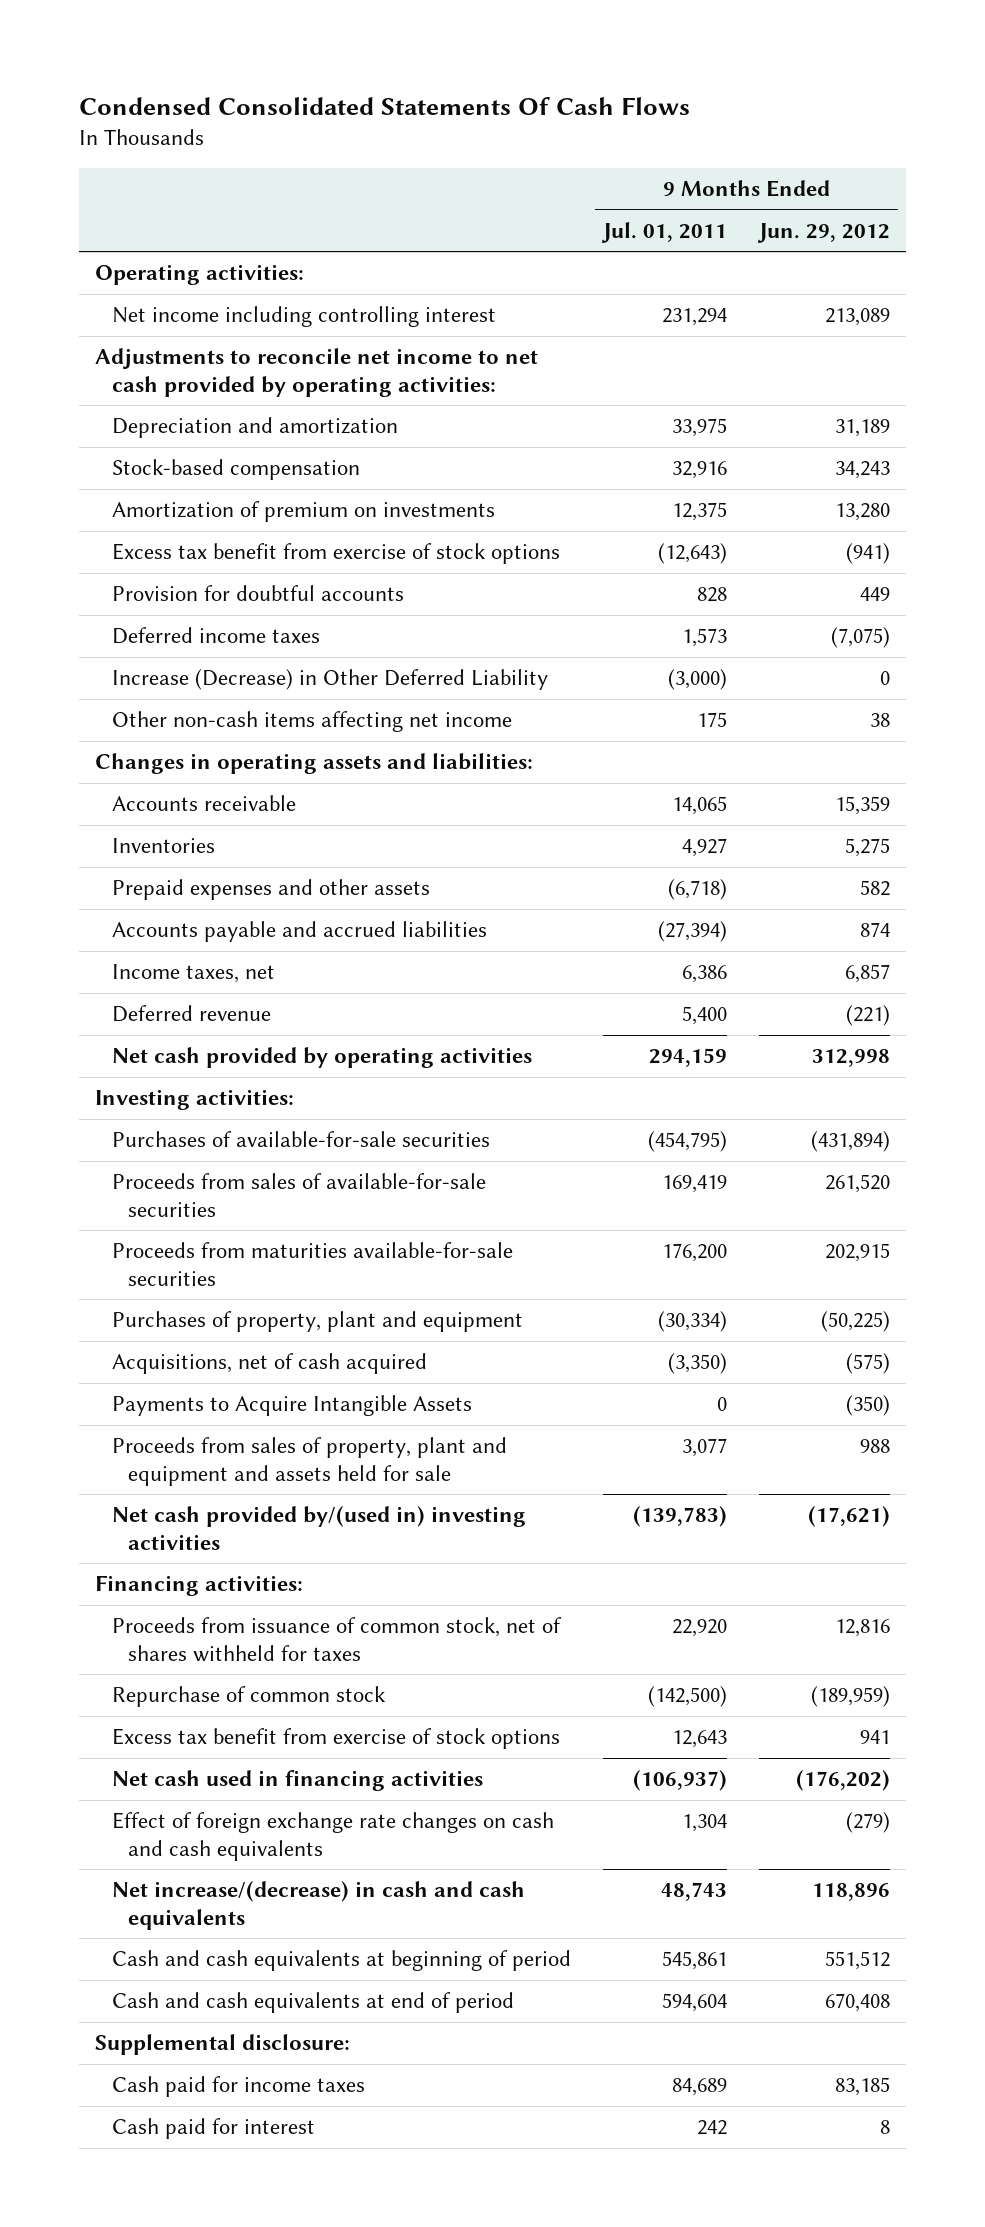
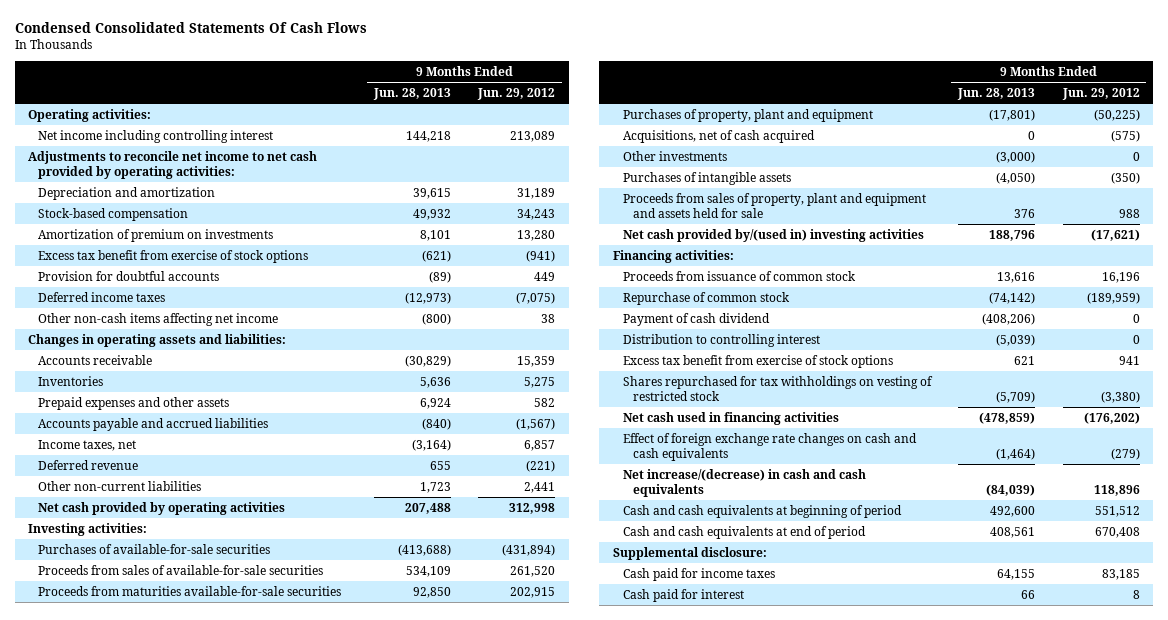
- | 9 Months Ended Jul. 01, 2011 | 9 Months Ended Jun. 29, 2012
+ | 9 Months Ended Jun. 28, 2013 | 9 Months Ended Jun. 29, 2012
- Increase (Decrease) in Other Deferred Liability | (3,000) | 0
- Accounts payable and accrued liabilities | (27,394) | 874
+ Accounts payable and accrued liabilities | (840) | (1,567)
+ Other non-current liabilities | 1,723 | 2,441
- Payments to Acquire Intangible Assets | 0 | (350)
+ Other investments | (3,000) | 0
+ Purchases of intangible assets | (4,050) | (350)
- Proceeds from issuance of common stock, net of shares withheld for taxes | 22,920 | 12,816
+ Proceeds from issuance of common stock | 13,616 | 16,196
+ Payment of cash dividend | (408,206) | 0
+ Distribution to controlling interest | (5,039) | 0
+ Shares repurchased for tax withholdings on vesting of restricted stock | (5,709) | (3,380)

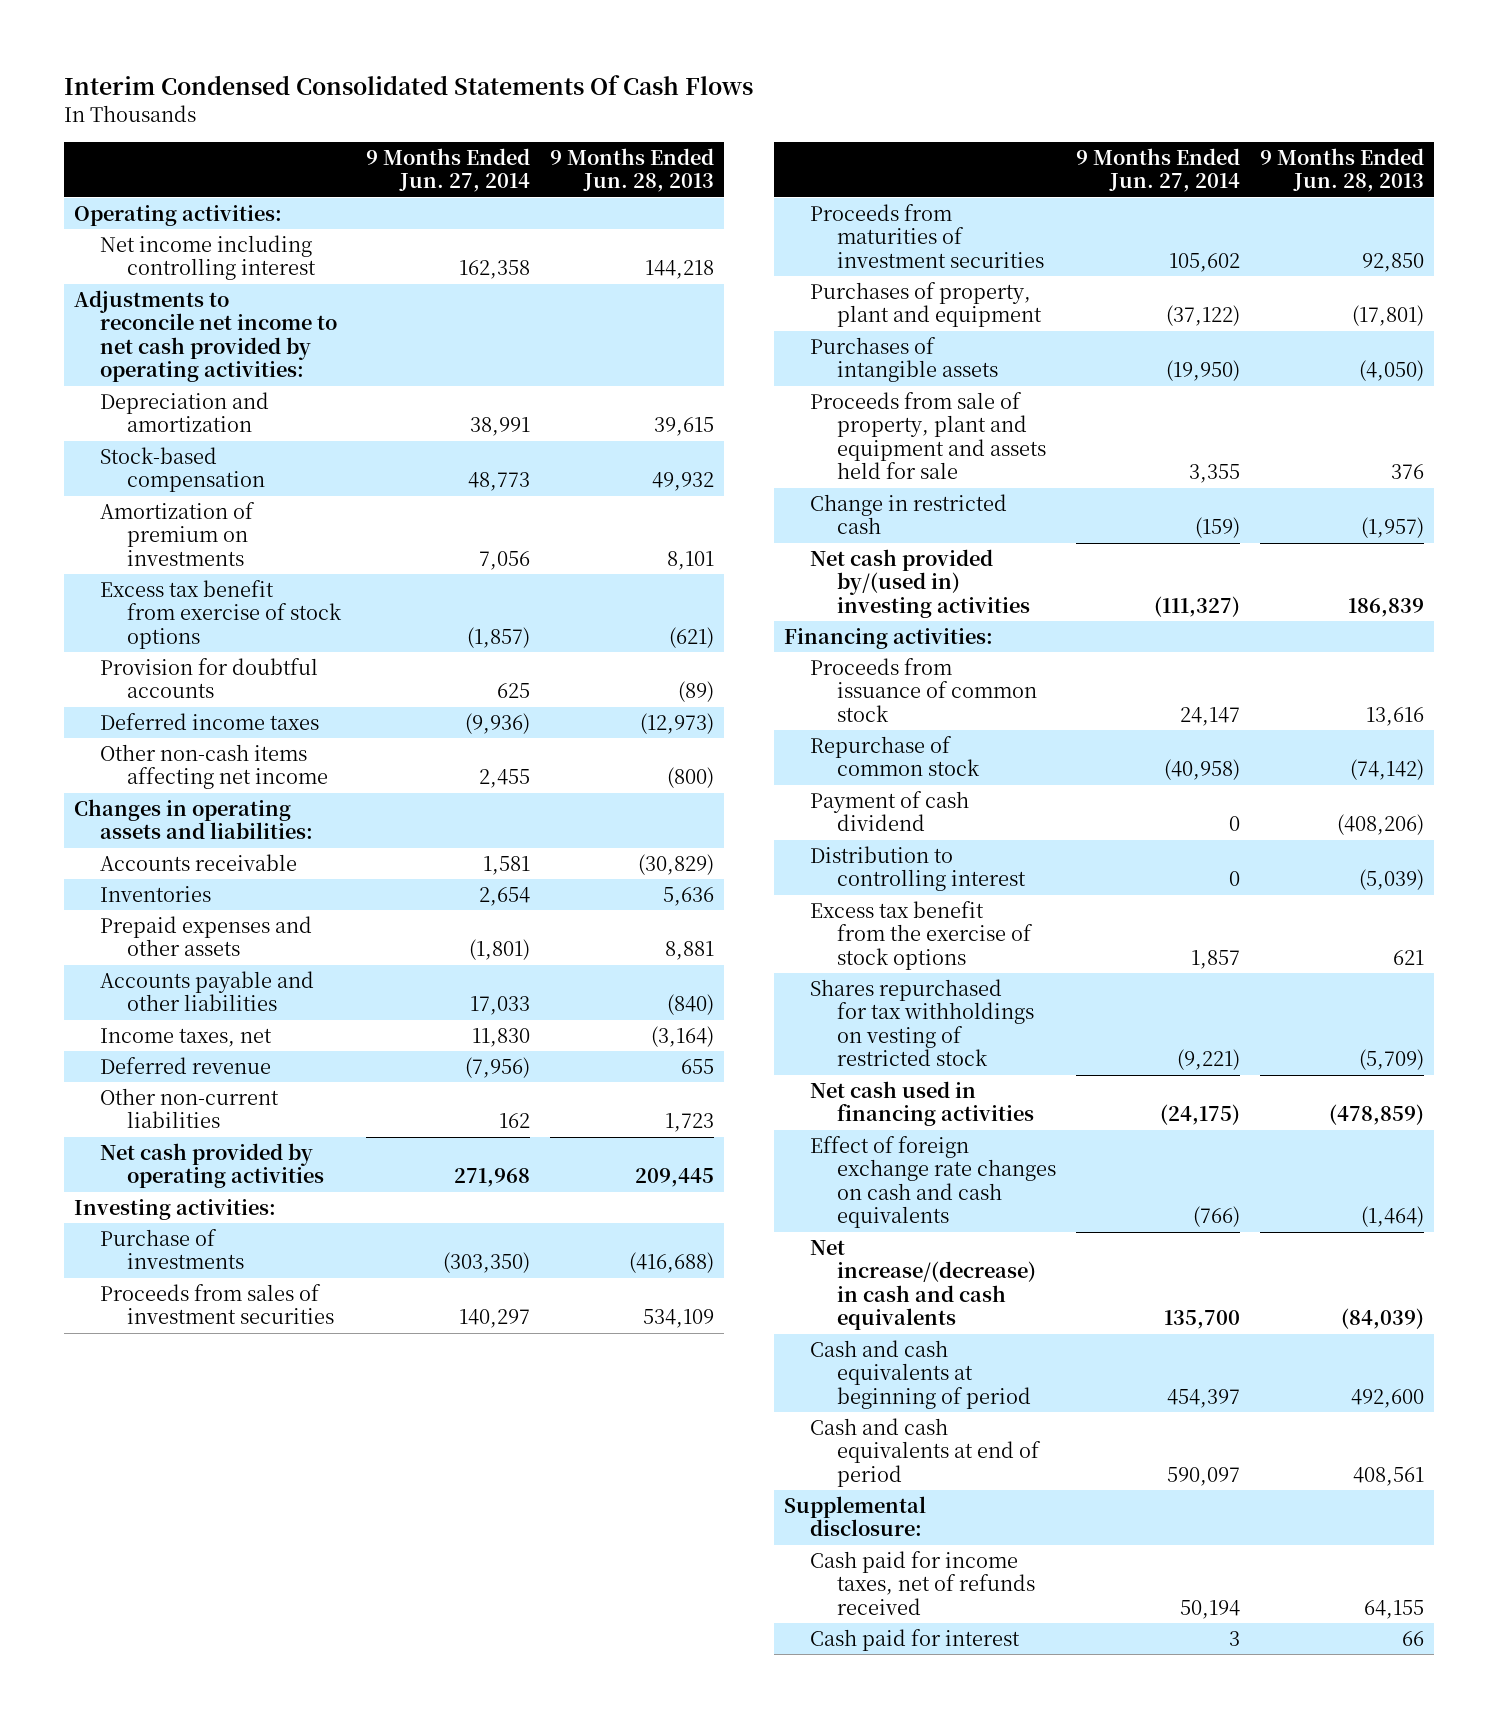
- Condensed Consolidated Statements Of Cash Flows
+ Interim Condensed Consolidated Statements Of Cash Flows
- | 9 Months Ended Jun. 28, 2013 | 9 Months Ended Jun. 29, 2012
+ | 9 Months Ended Jun. 27, 2014 | 9 Months Ended Jun. 28, 2013
- Prepaid expenses and other assets | 6,924 | 582
- Accounts payable and accrued liabilities | (840) | (1,567)
+ Prepaid expenses and other assets | (1,801) | 8,881
+ Accounts payable and other liabilities | 17,033 | (840)
- Net cash provided by operating activities | 207,488 | 312,998
+ Net cash provided by operating activities | 271,968 | 209,445
- Purchases of available-for-sale securities | (413,688) | (431,894)
- Proceeds from sales of available-for-sale securities | 534,109 | 261,520
- Proceeds from maturities available-for-sale securities | 92,850 | 202,915
+ Purchase of investments | (303,350) | (416,688)
+ Proceeds from sales of investment securities | 140,297 | 534,109
+ Proceeds from maturities of investment securities | 105,602 | 92,850
- Acquisitions, net of cash acquired | 0 | (575)
- Other investments | (3,000) | 0
- Proceeds from sales of property, plant and equipment and assets held for sale | 376 | 988
- Net cash provided by/(used in) investing activities | 188,796 | (17,621)
+ Proceeds from sale of property, plant and equipment and assets held for sale | 3,355 | 376
+ Change in restricted cash | (159) | (1,957)
+ Net cash provided by/(used in) investing activities | (111,327) | 186,839
- Excess tax benefit from exercise of stock options | 621 | 941
+ Excess tax benefit from the exercise of stock options | 1,857 | 621
- Cash paid for income taxes | 64,155 | 83,185
+ Cash paid for income taxes, net of refunds received | 50,194 | 64,155

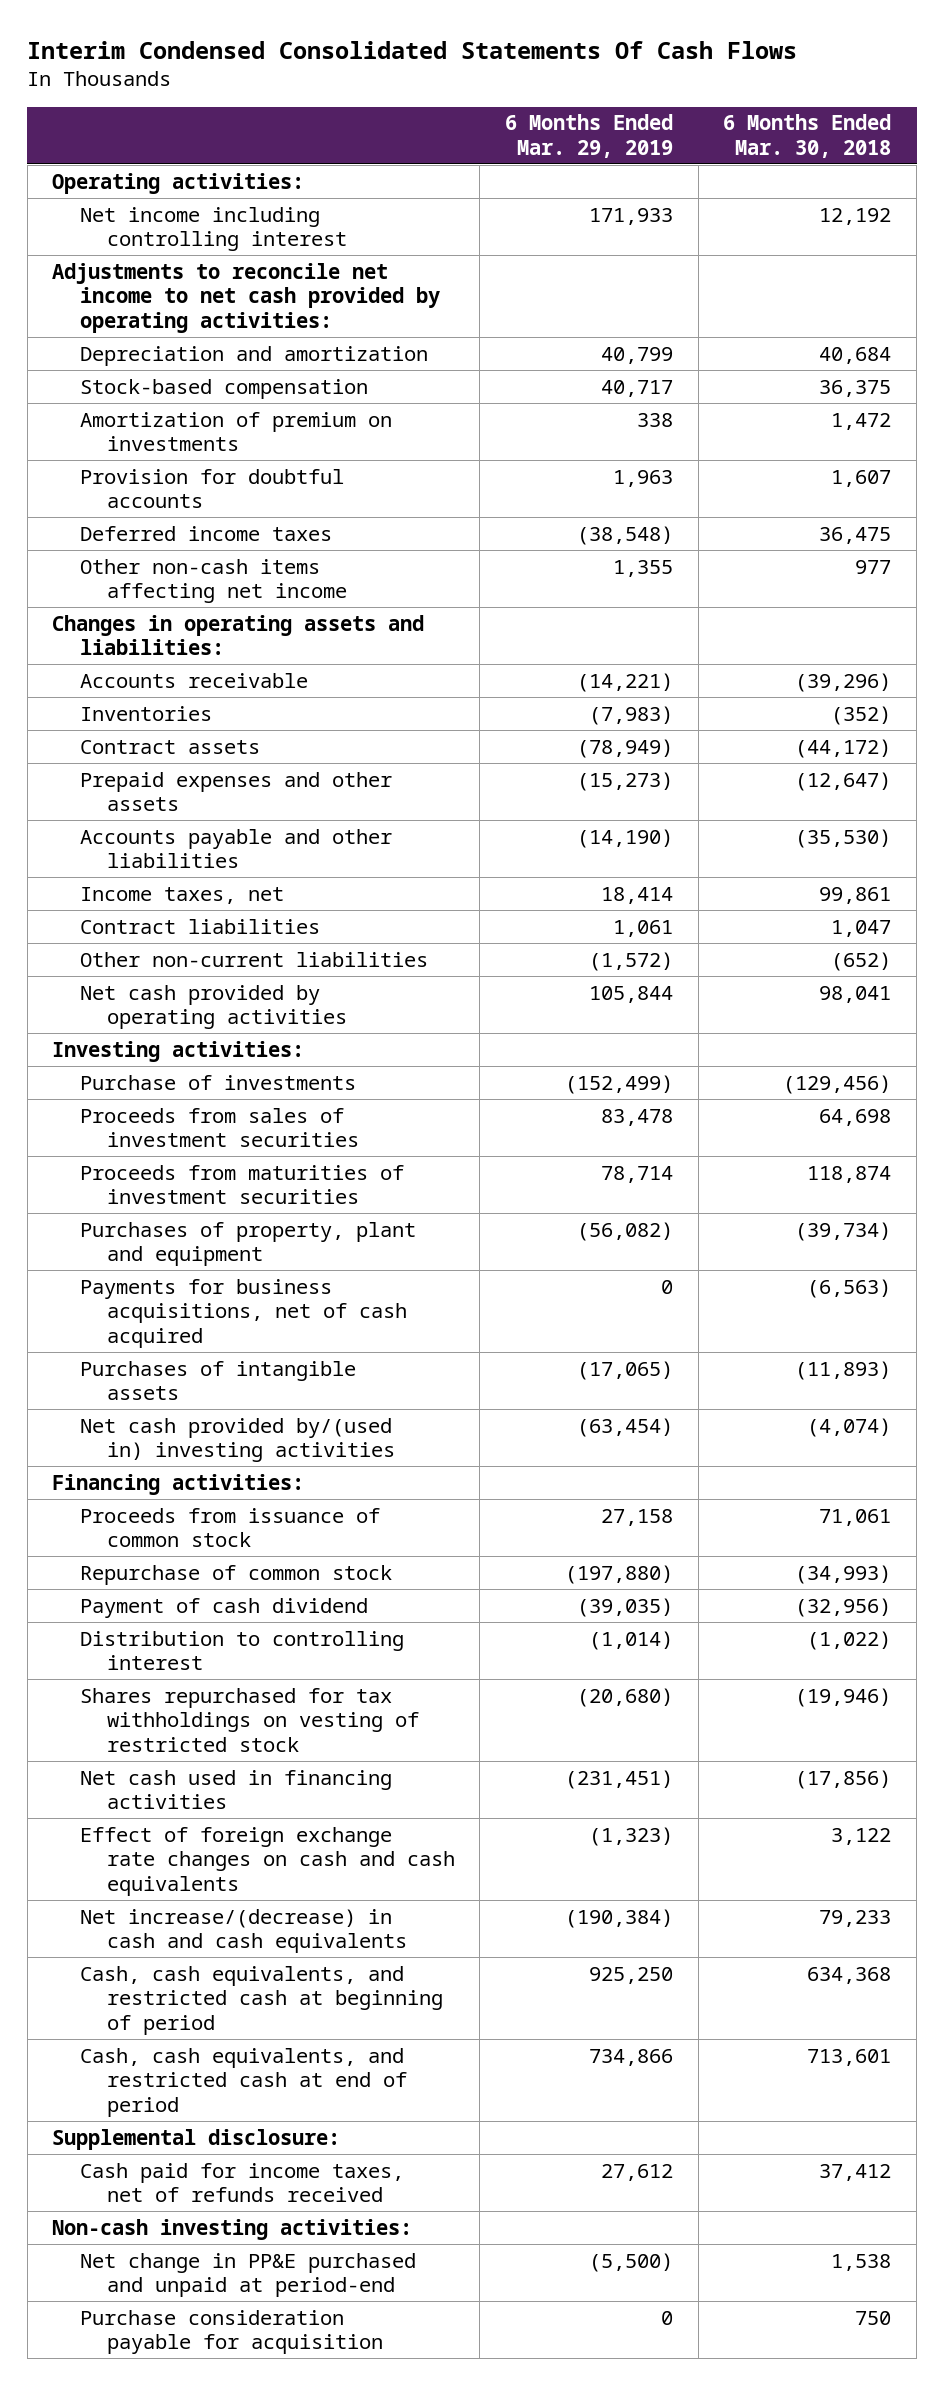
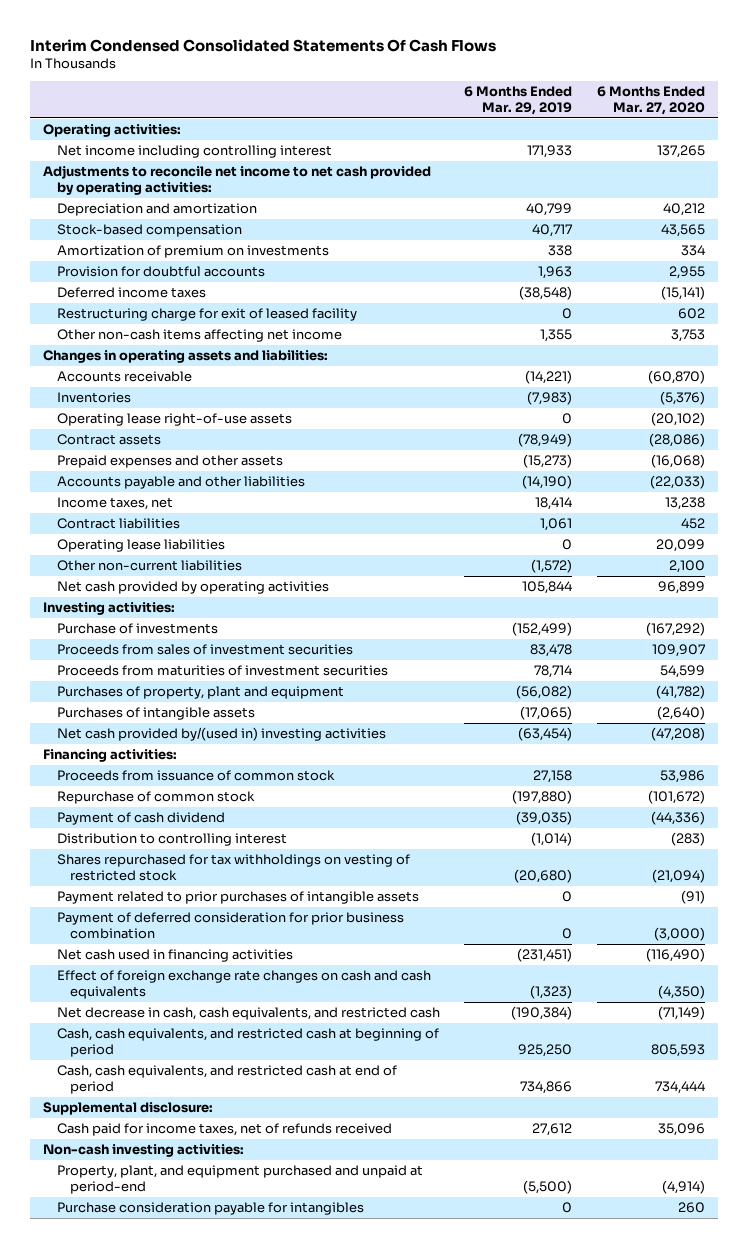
- | 6 Months Ended Mar. 29, 2019 | 6 Months Ended Mar. 30, 2018
+ | 6 Months Ended Mar. 29, 2019 | 6 Months Ended Mar. 27, 2020
+ Restructuring charge for exit of leased facility | 0 | 602
+ Operating lease right-of-use assets | 0 | (20,102)
+ Operating lease liabilities | 0 | 20,099
- Payments for business acquisitions, net of cash acquired | 0 | (6,563)
+ Payment related to prior purchases of intangible assets | 0 | (91)
+ Payment of deferred consideration for prior business combination | 0 | (3,000)
- Net increase/(decrease) in cash and cash equivalents | (190,384) | 79,233
+ Net decrease in cash, cash equivalents, and restricted cash | (190,384) | (71,149)
- Net change in PP&E purchased and unpaid at period-end | (5,500) | 1,538
- Purchase consideration payable for acquisition | 0 | 750
+ Property, plant, and equipment purchased and unpaid at period-end | (5,500) | (4,914)
+ Purchase consideration payable for intangibles | 0 | 260

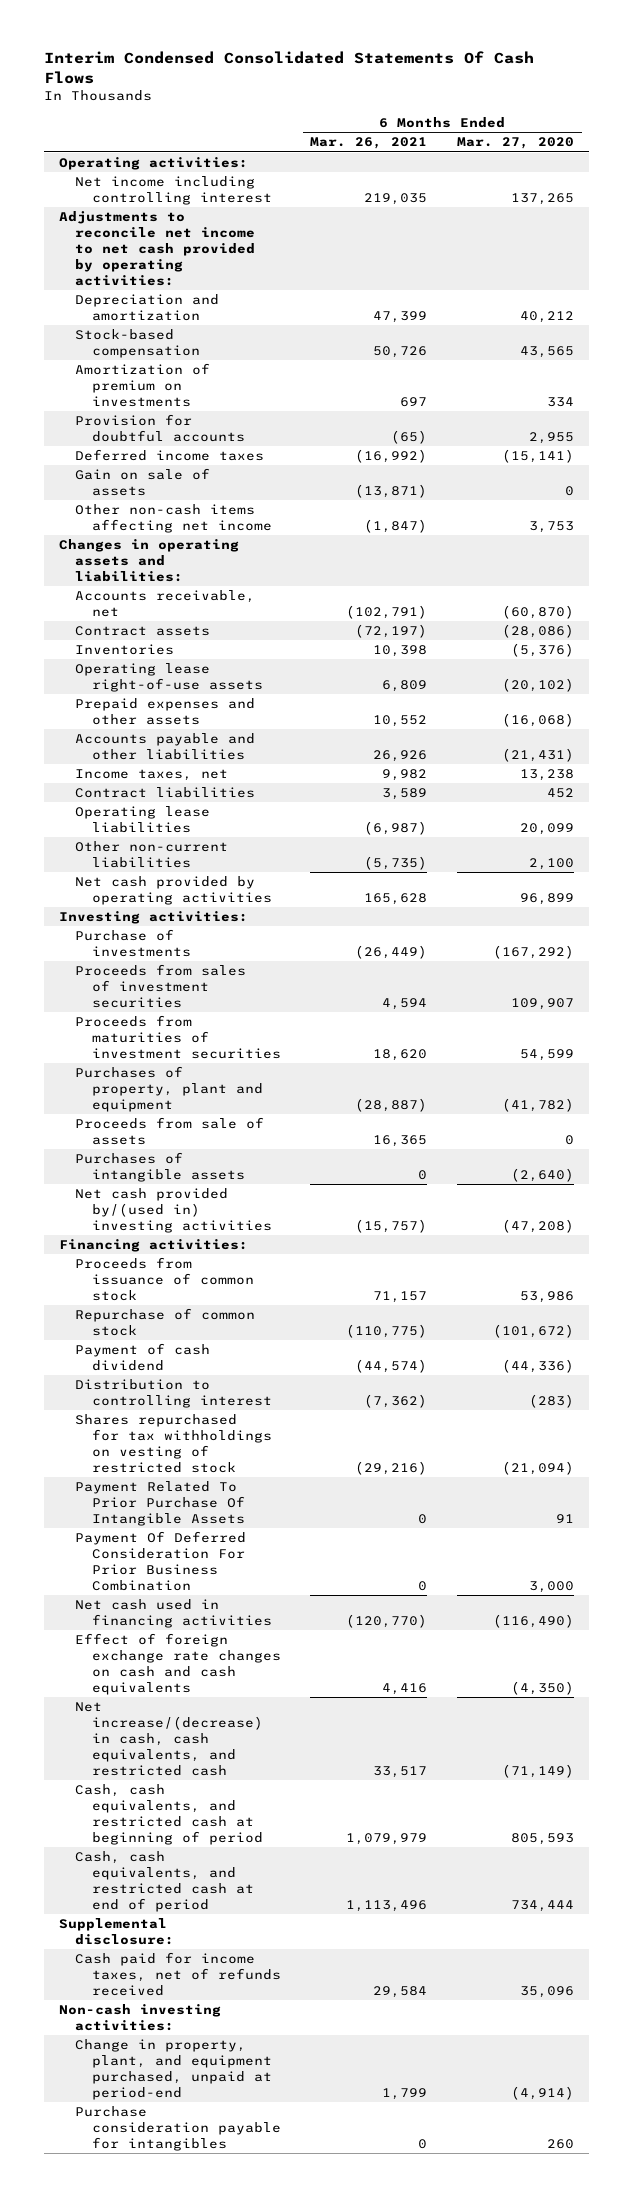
- | 6 Months Ended Mar. 29, 2019 | 6 Months Ended Mar. 27, 2020
+ | 6 Months Ended Mar. 26, 2021 | 6 Months Ended Mar. 27, 2020
- Restructuring charge for exit of leased facility | 0 | 602
+ Gain on sale of assets | (13,871) | 0
- Accounts receivable | (14,221) | (60,870)
+ Accounts receivable, net | (102,791) | (60,870)
moved up: Contract assets | (72,197) | (28,086)
- Accounts payable and other liabilities | (14,190) | (22,033)
+ Accounts payable and other liabilities | 26,926 | (21,431)
+ Proceeds from sale of assets | 16,365 | 0
- Payment related to prior purchases of intangible assets | 0 | (91)
- Payment of deferred consideration for prior business combination | 0 | (3,000)
+ Payment Related To Prior Purchase Of Intangible Assets | 0 | 91
+ Payment Of Deferred Consideration For Prior Business Combination | 0 | 3,000
- Net decrease in cash, cash equivalents, and restricted cash | (190,384) | (71,149)
+ Net increase/(decrease) in cash, cash equivalents, and restricted cash | 33,517 | (71,149)
- Property, plant, and equipment purchased and unpaid at period-end | (5,500) | (4,914)
+ Change in property, plant, and equipment purchased, unpaid at period-end | 1,799 | (4,914)

